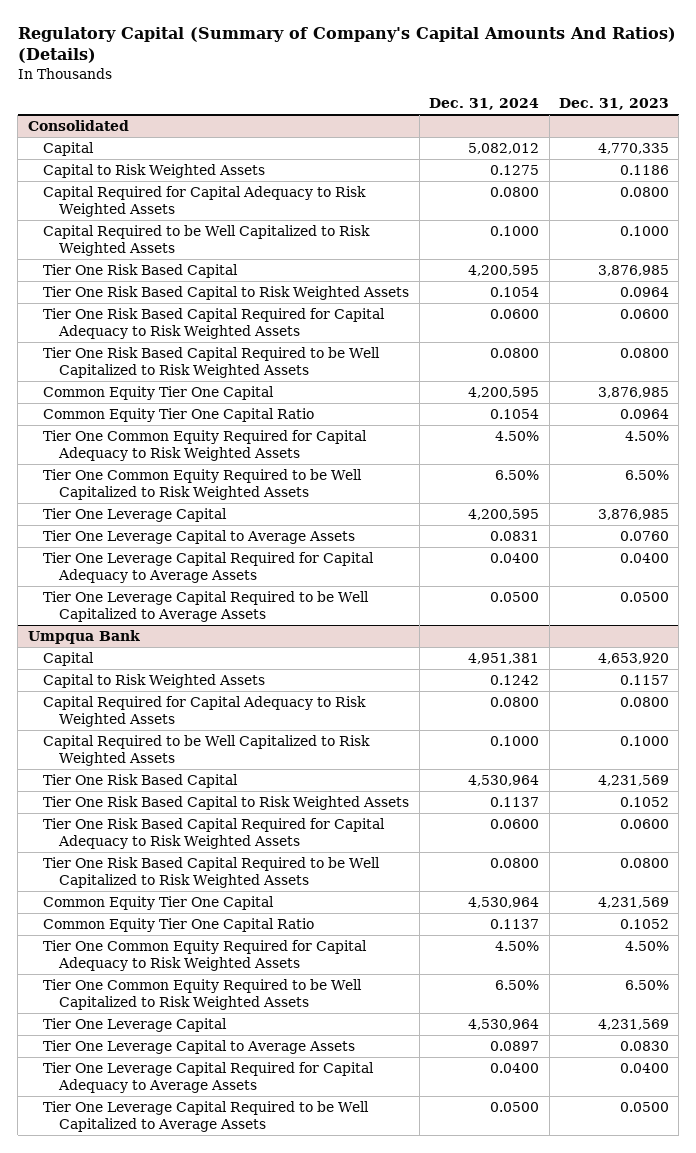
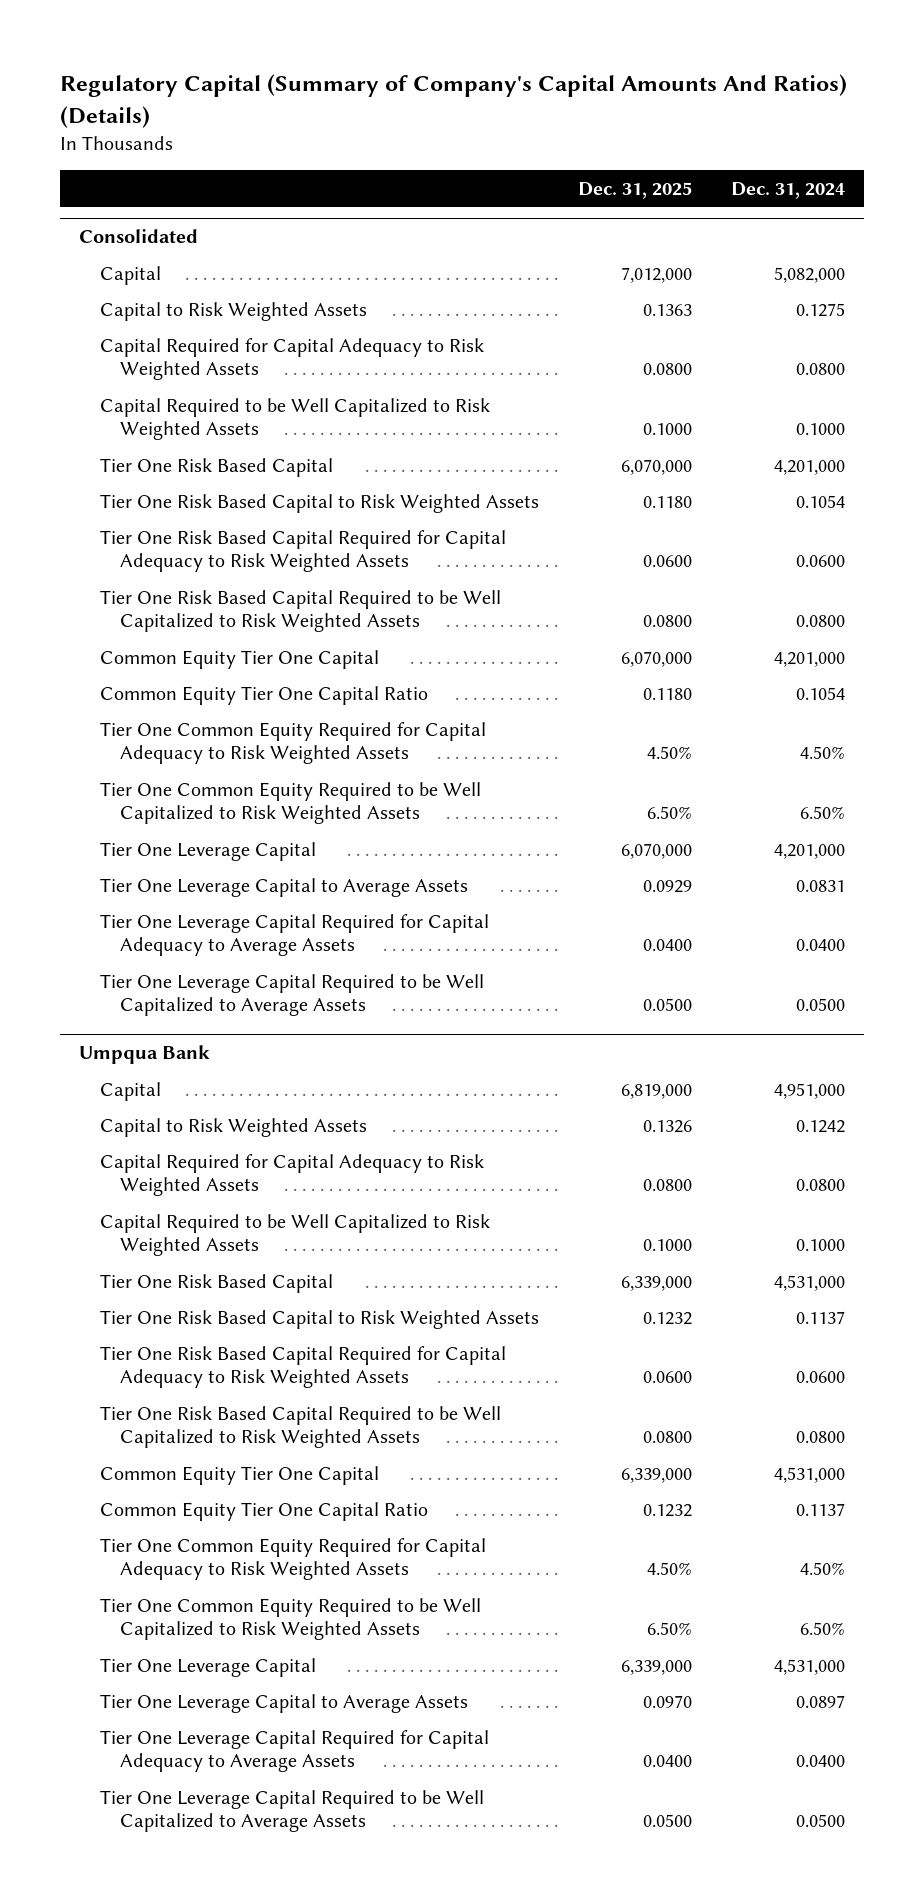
- | Dec. 31, 2024 | Dec. 31, 2023
+ | Dec. 31, 2025 | Dec. 31, 2024
@ Consolidated
- Capital | 5,082,012 | 4,770,335
+ Capital | 7,012,000 | 5,082,000
- Tier One Risk Based Capital | 4,200,595 | 3,876,985
+ Tier One Risk Based Capital | 6,070,000 | 4,201,000
- Common Equity Tier One Capital | 4,200,595 | 3,876,985
+ Common Equity Tier One Capital | 6,070,000 | 4,201,000
- Tier One Leverage Capital | 4,200,595 | 3,876,985
+ Tier One Leverage Capital | 6,070,000 | 4,201,000
@ Umpqua Bank
- Capital | 4,951,381 | 4,653,920
+ Capital | 6,819,000 | 4,951,000
- Tier One Risk Based Capital | 4,530,964 | 4,231,569
+ Tier One Risk Based Capital | 6,339,000 | 4,531,000
- Common Equity Tier One Capital | 4,530,964 | 4,231,569
+ Common Equity Tier One Capital | 6,339,000 | 4,531,000
- Tier One Leverage Capital | 4,530,964 | 4,231,569
+ Tier One Leverage Capital | 6,339,000 | 4,531,000

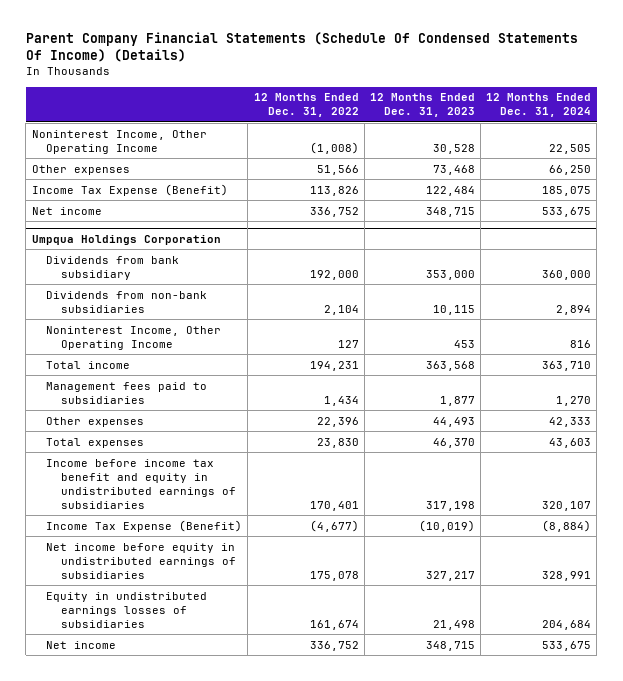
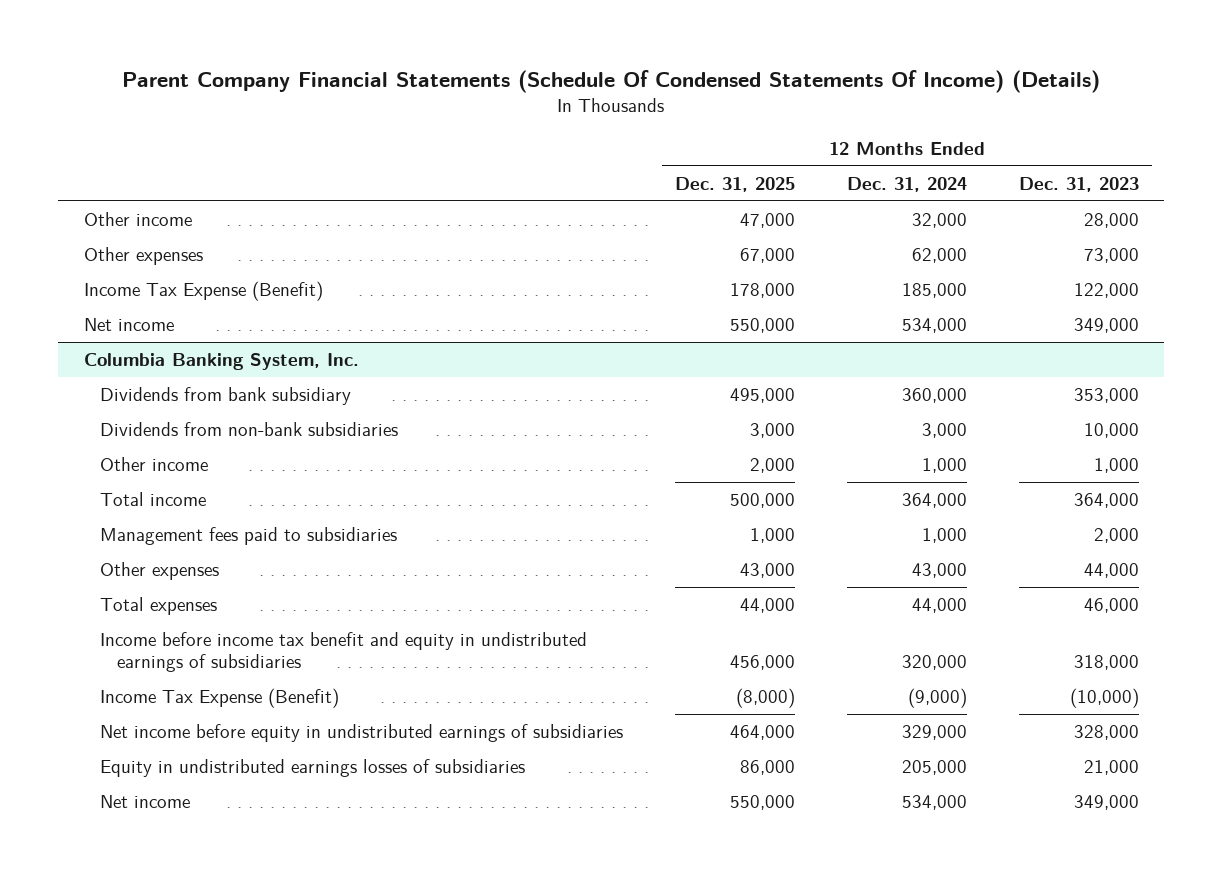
- | 12 Months Ended Dec. 31, 2022 | 12 Months Ended Dec. 31, 2023 | 12 Months Ended Dec. 31, 2024
+ | 12 Months Ended Dec. 31, 2025 | 12 Months Ended Dec. 31, 2024 | 12 Months Ended Dec. 31, 2023
- Noninterest Income, Other Operating Income | (1,008) | 30,528 | 22,505
- Other expenses | 51,566 | 73,468 | 66,250
- Income Tax Expense (Benefit) | 113,826 | 122,484 | 185,075
- Net income | 336,752 | 348,715 | 533,675
- Umpqua Holdings Corporation
+ Other income | 47,000 | 32,000 | 28,000
+ Other expenses | 67,000 | 62,000 | 73,000
+ Income Tax Expense (Benefit) | 178,000 | 185,000 | 122,000
+ Net income | 550,000 | 534,000 | 349,000
+ Columbia Banking System, Inc.
- Dividends from non-bank subsidiaries | 2,104 | 10,115 | 2,894
- Noninterest Income, Other Operating Income | 127 | 453 | 816
- Total income | 194,231 | 363,568 | 363,710
- Management fees paid to subsidiaries | 1,434 | 1,877 | 1,270
- Other expenses | 22,396 | 44,493 | 42,333
- Total expenses | 23,830 | 46,370 | 43,603
- Income before income tax benefit and equity in undistributed earnings of subsidiaries | 170,401 | 317,198 | 320,107
- Income Tax Expense (Benefit) | (4,677) | (10,019) | (8,884)
- Net income before equity in undistributed earnings of subsidiaries | 175,078 | 327,217 | 328,991
- Equity in undistributed earnings losses of subsidiaries | 161,674 | 21,498 | 204,684
- Net income | 336,752 | 348,715 | 533,675
+ Dividends from non-bank subsidiaries | 3,000 | 3,000 | 10,000
+ Other income | 2,000 | 1,000 | 1,000
+ Total income | 500,000 | 364,000 | 364,000
+ Management fees paid to subsidiaries | 1,000 | 1,000 | 2,000
+ Other expenses | 43,000 | 43,000 | 44,000
+ Total expenses | 44,000 | 44,000 | 46,000
+ Income before income tax benefit and equity in undistributed earnings of subsidiaries | 456,000 | 320,000 | 318,000
+ Income Tax Expense (Benefit) | (8,000) | (9,000) | (10,000)
+ Net income before equity in undistributed earnings of subsidiaries | 464,000 | 329,000 | 328,000
+ Equity in undistributed earnings losses of subsidiaries | 86,000 | 205,000 | 21,000
+ Net income | 550,000 | 534,000 | 349,000

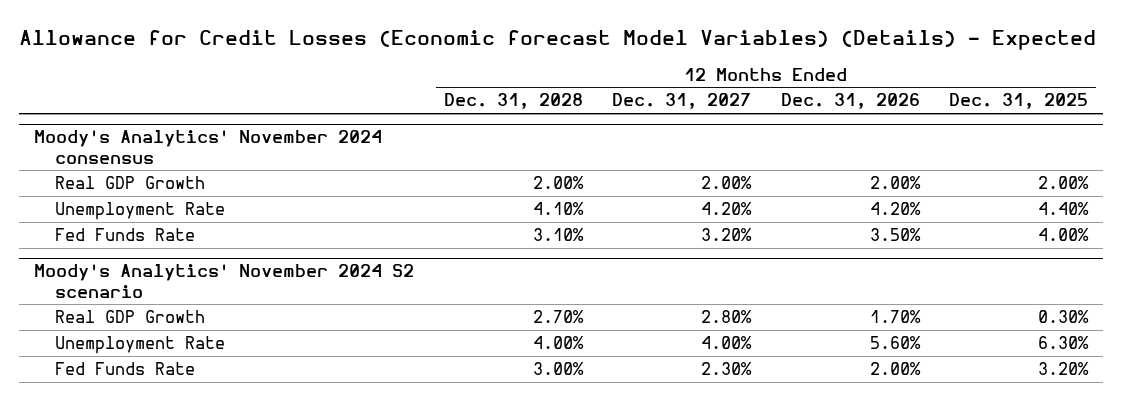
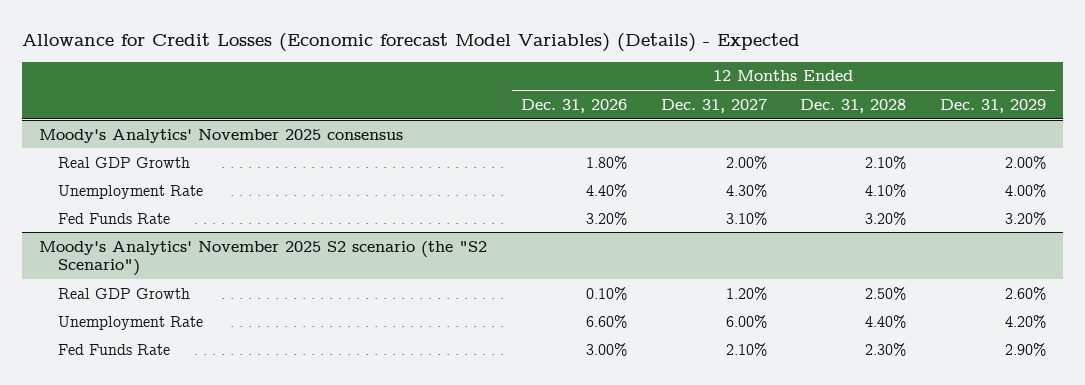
- | 12 Months Ended Dec. 31, 2028 | 12 Months Ended Dec. 31, 2027 | 12 Months Ended Dec. 31, 2026 | 12 Months Ended Dec. 31, 2025
+ | 12 Months Ended Dec. 31, 2026 | 12 Months Ended Dec. 31, 2027 | 12 Months Ended Dec. 31, 2028 | 12 Months Ended Dec. 31, 2029
- Moody's Analytics' November 2024 consensus
- Real GDP Growth | 2.00% | 2.00% | 2.00% | 2.00%
- Unemployment Rate | 4.10% | 4.20% | 4.20% | 4.40%
- Fed Funds Rate | 3.10% | 3.20% | 3.50% | 4.00%
- Moody's Analytics' November 2024 S2 scenario
- Real GDP Growth | 2.70% | 2.80% | 1.70% | 0.30%
- Unemployment Rate | 4.00% | 4.00% | 5.60% | 6.30%
- Fed Funds Rate | 3.00% | 2.30% | 2.00% | 3.20%
+ Moody's Analytics' November 2025 consensus
+ Real GDP Growth | 1.80% | 2.00% | 2.10% | 2.00%
+ Unemployment Rate | 4.40% | 4.30% | 4.10% | 4.00%
+ Fed Funds Rate | 3.20% | 3.10% | 3.20% | 3.20%
+ Moody's Analytics' November 2025 S2 scenario (the "S2 Scenario")
+ Real GDP Growth | 0.10% | 1.20% | 2.50% | 2.60%
+ Unemployment Rate | 6.60% | 6.00% | 4.40% | 4.20%
+ Fed Funds Rate | 3.00% | 2.10% | 2.30% | 2.90%

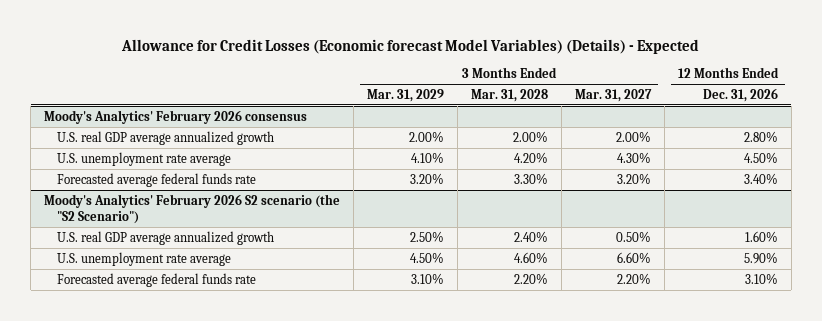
- | 12 Months Ended Dec. 31, 2026 | 12 Months Ended Dec. 31, 2027 | 12 Months Ended Dec. 31, 2028 | 12 Months Ended Dec. 31, 2029
+ | 3 Months Ended Mar. 31, 2029 | 3 Months Ended Mar. 31, 2028 | 3 Months Ended Mar. 31, 2027 | 12 Months Ended Dec. 31, 2026
- Moody's Analytics' November 2025 consensus
- Real GDP Growth | 1.80% | 2.00% | 2.10% | 2.00%
- Unemployment Rate | 4.40% | 4.30% | 4.10% | 4.00%
- Fed Funds Rate | 3.20% | 3.10% | 3.20% | 3.20%
- Moody's Analytics' November 2025 S2 scenario (the "S2 Scenario")
- Real GDP Growth | 0.10% | 1.20% | 2.50% | 2.60%
- Unemployment Rate | 6.60% | 6.00% | 4.40% | 4.20%
- Fed Funds Rate | 3.00% | 2.10% | 2.30% | 2.90%
+ Moody's Analytics' February 2026 consensus
+ U.S. real GDP average annualized growth | 2.00% | 2.00% | 2.00% | 2.80%
+ U.S. unemployment rate average | 4.10% | 4.20% | 4.30% | 4.50%
+ Forecasted average federal funds rate | 3.20% | 3.30% | 3.20% | 3.40%
+ Moody's Analytics' February 2026 S2 scenario (the "S2 Scenario")
+ U.S. real GDP average annualized growth | 2.50% | 2.40% | 0.50% | 1.60%
+ U.S. unemployment rate average | 4.50% | 4.60% | 6.60% | 5.90%
+ Forecasted average federal funds rate | 3.10% | 2.20% | 2.20% | 3.10%

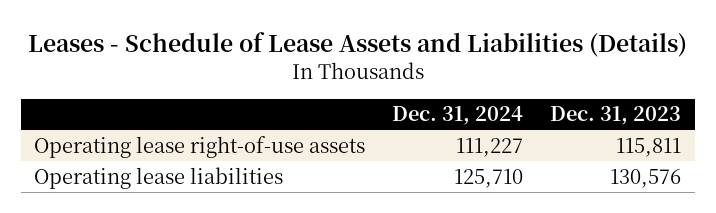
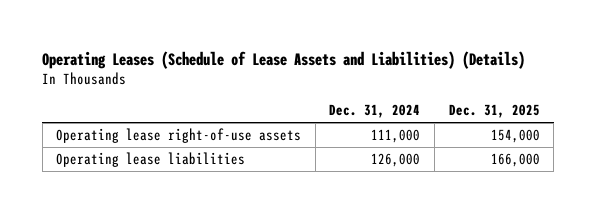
- Leases - Schedule of Lease Assets and Liabilities (Details)
+ Operating Leases (Schedule of Lease Assets and Liabilities) (Details)
- | Dec. 31, 2024 | Dec. 31, 2023
+ | Dec. 31, 2024 | Dec. 31, 2025
- Operating lease right-of-use assets | 111,227 | 115,811
- Operating lease liabilities | 125,710 | 130,576
+ Operating lease right-of-use assets | 111,000 | 154,000
+ Operating lease liabilities | 126,000 | 166,000

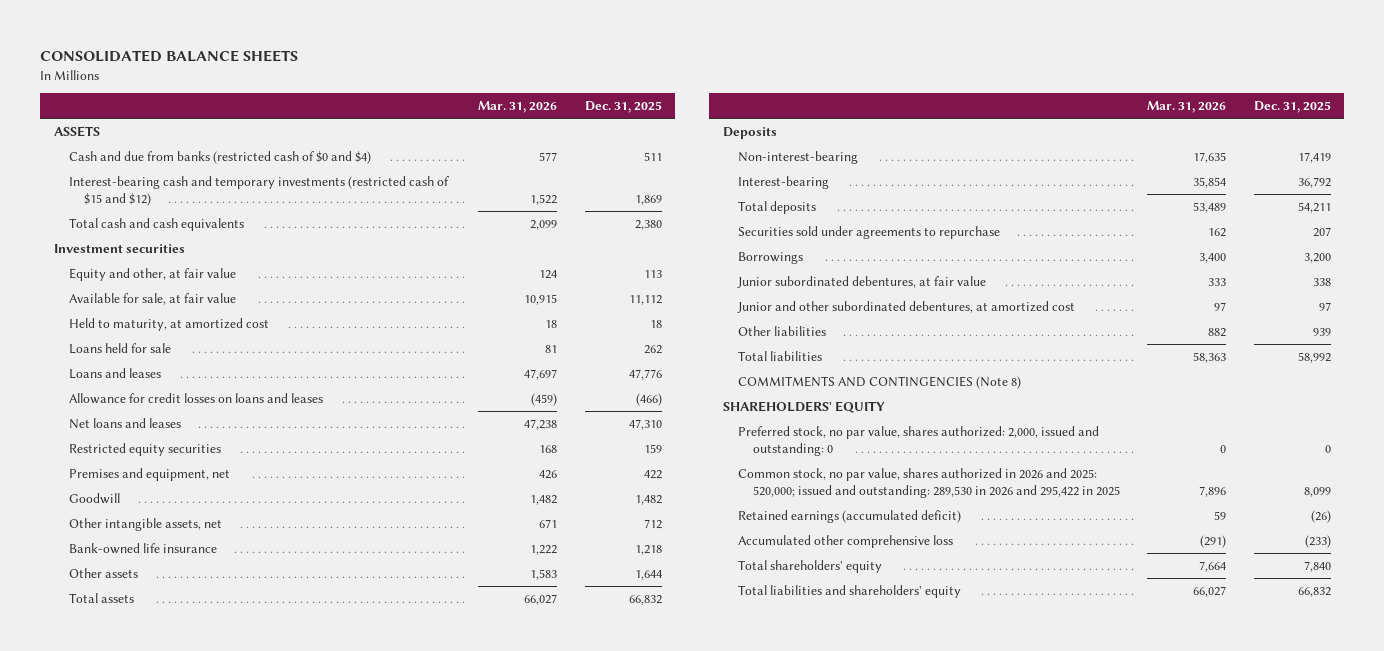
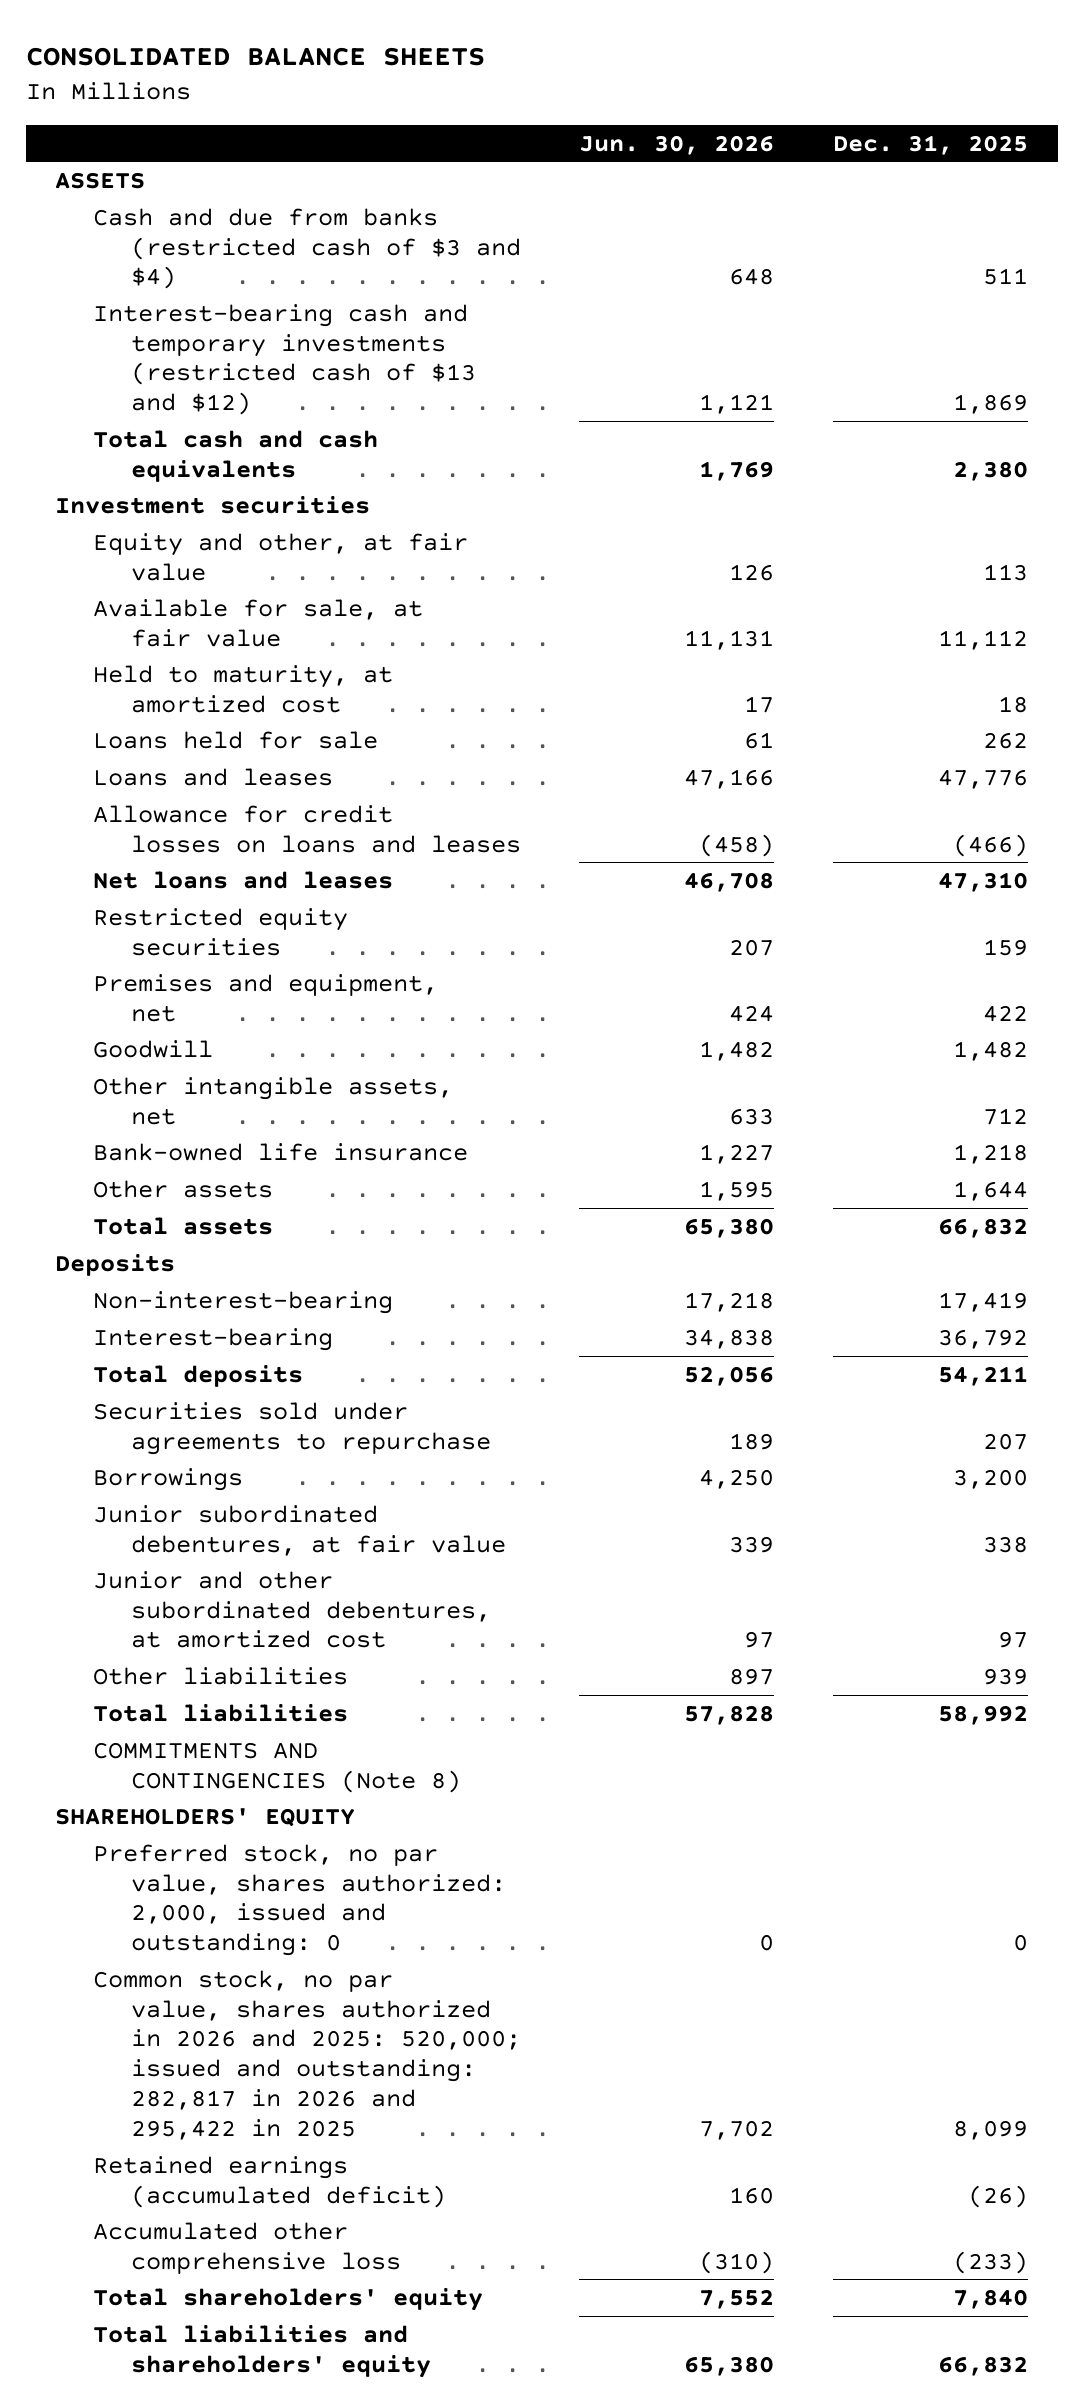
- | Mar. 31, 2026 | Dec. 31, 2025
+ | Jun. 30, 2026 | Dec. 31, 2025
- Cash and due from banks (restricted cash of $0 and $4) | 577 | 511
- Interest-bearing cash and temporary investments (restricted cash of $15 and $12) | 1,522 | 1,869
+ Cash and due from banks (restricted cash of $3 and $4) | 648 | 511
+ Interest-bearing cash and temporary investments (restricted cash of $13 and $12) | 1,121 | 1,869
- Common stock, no par value, shares authorized in 2026 and 2025: 520,000; issued and outstanding: 289,530 in 2026 and 295,422 in 2025 | 7,896 | 8,099
+ Common stock, no par value, shares authorized in 2026 and 2025: 520,000; issued and outstanding: 282,817 in 2026 and 295,422 in 2025 | 7,702 | 8,099

